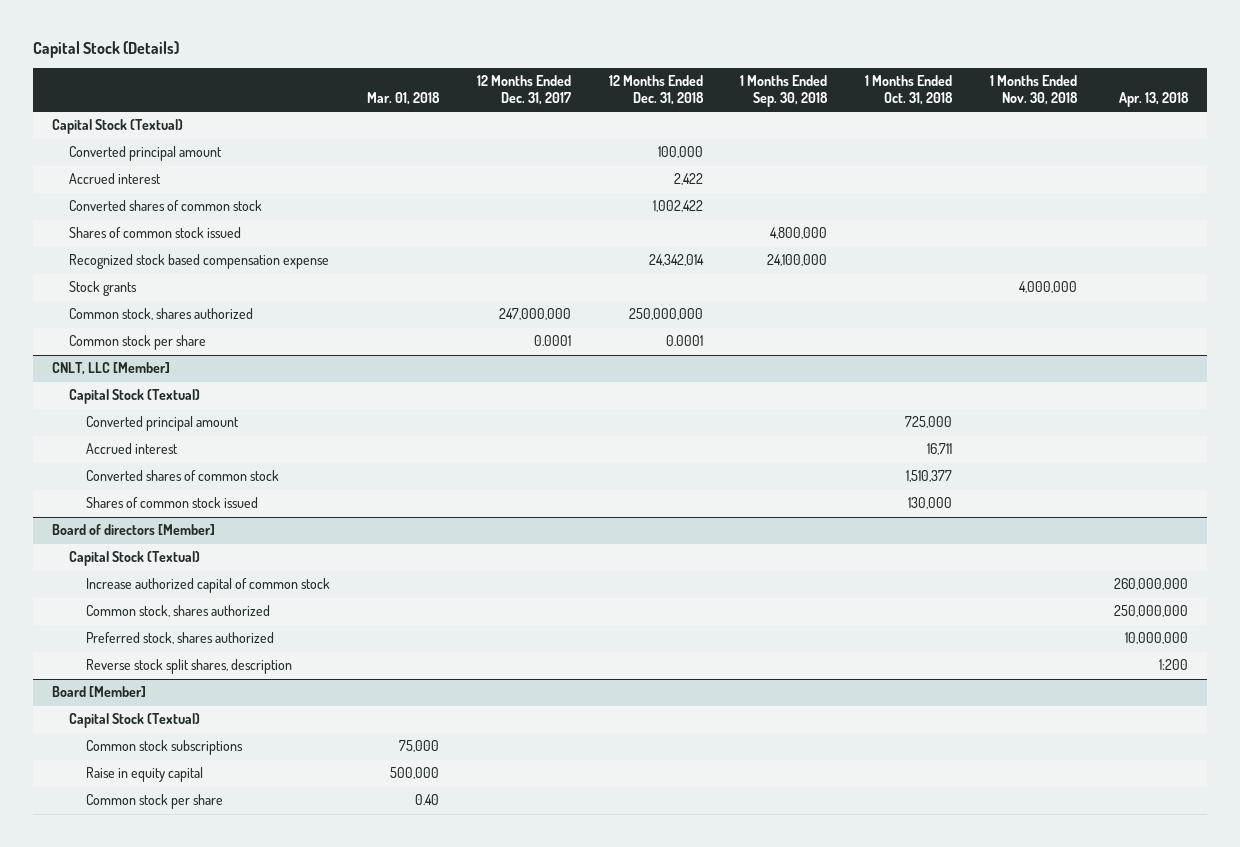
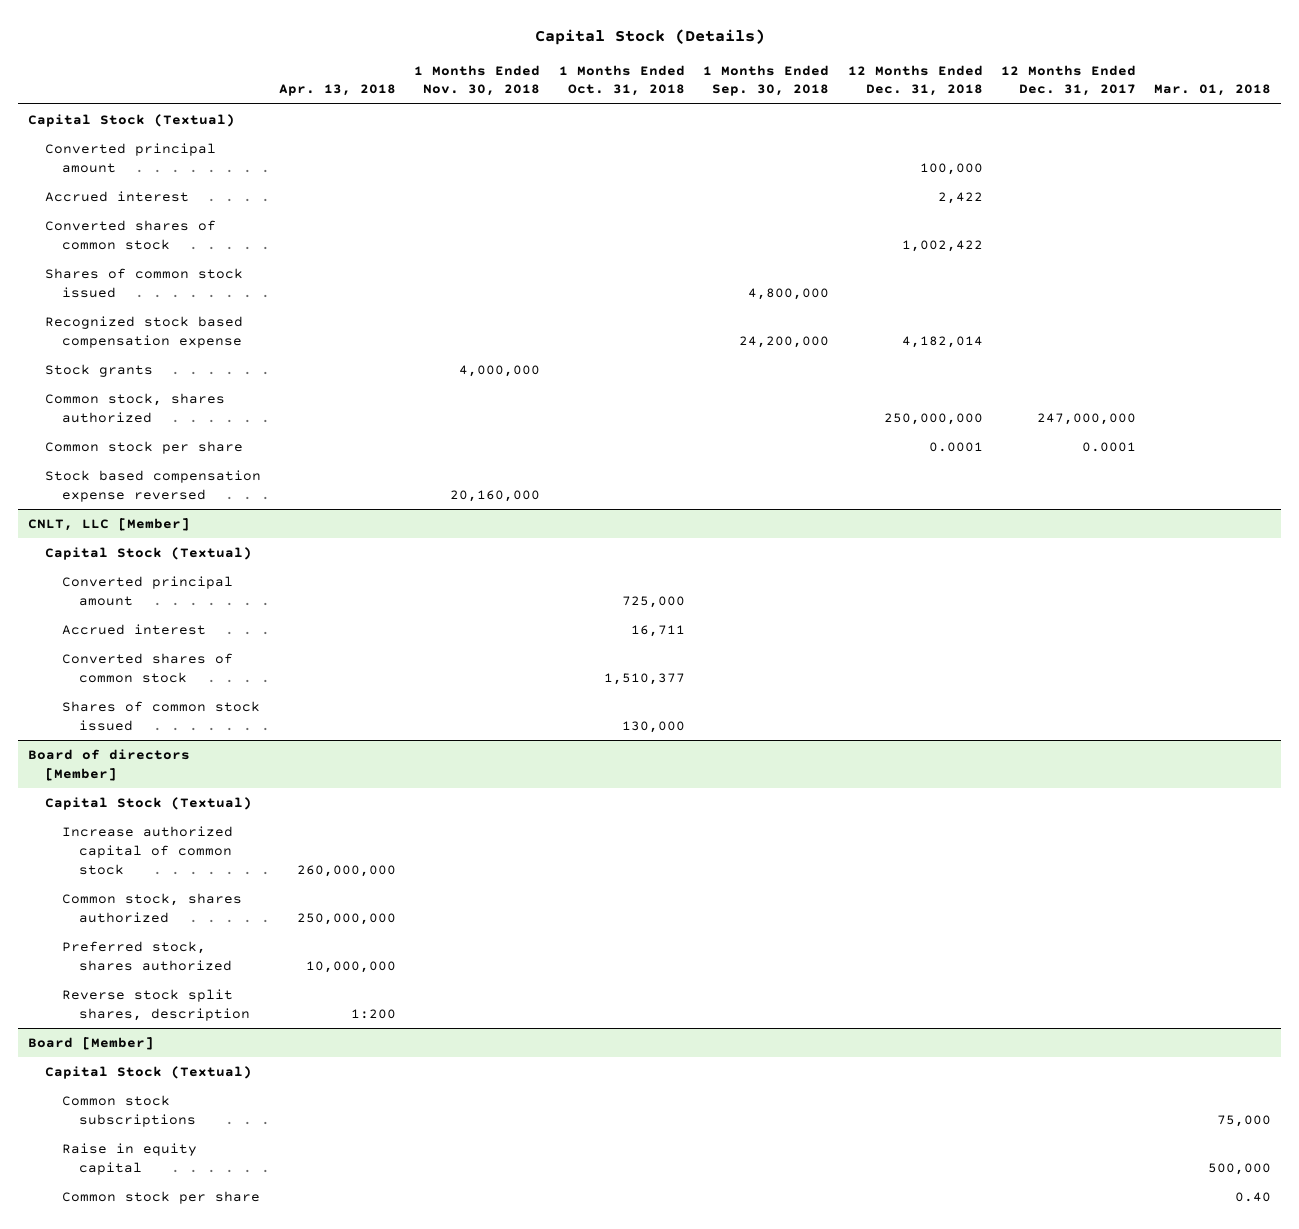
- | Mar. 01, 2018 | 12 Months Ended Dec. 31, 2017 | 12 Months Ended Dec. 31, 2018 | 1 Months Ended Sep. 30, 2018 | 1 Months Ended Oct. 31, 2018 | 1 Months Ended Nov. 30, 2018 | Apr. 13, 2018
+ | Apr. 13, 2018 | 1 Months Ended Nov. 30, 2018 | 1 Months Ended Oct. 31, 2018 | 1 Months Ended Sep. 30, 2018 | 12 Months Ended Dec. 31, 2018 | 12 Months Ended Dec. 31, 2017 | Mar. 01, 2018
- Recognized stock based compensation expense | | | 24,342,014 | 24,100,000 | | |
+ Recognized stock based compensation expense | | | | 24,200,000 | 4,182,014 | |
+ Stock based compensation expense reversed | | 20,160,000 | | | | |

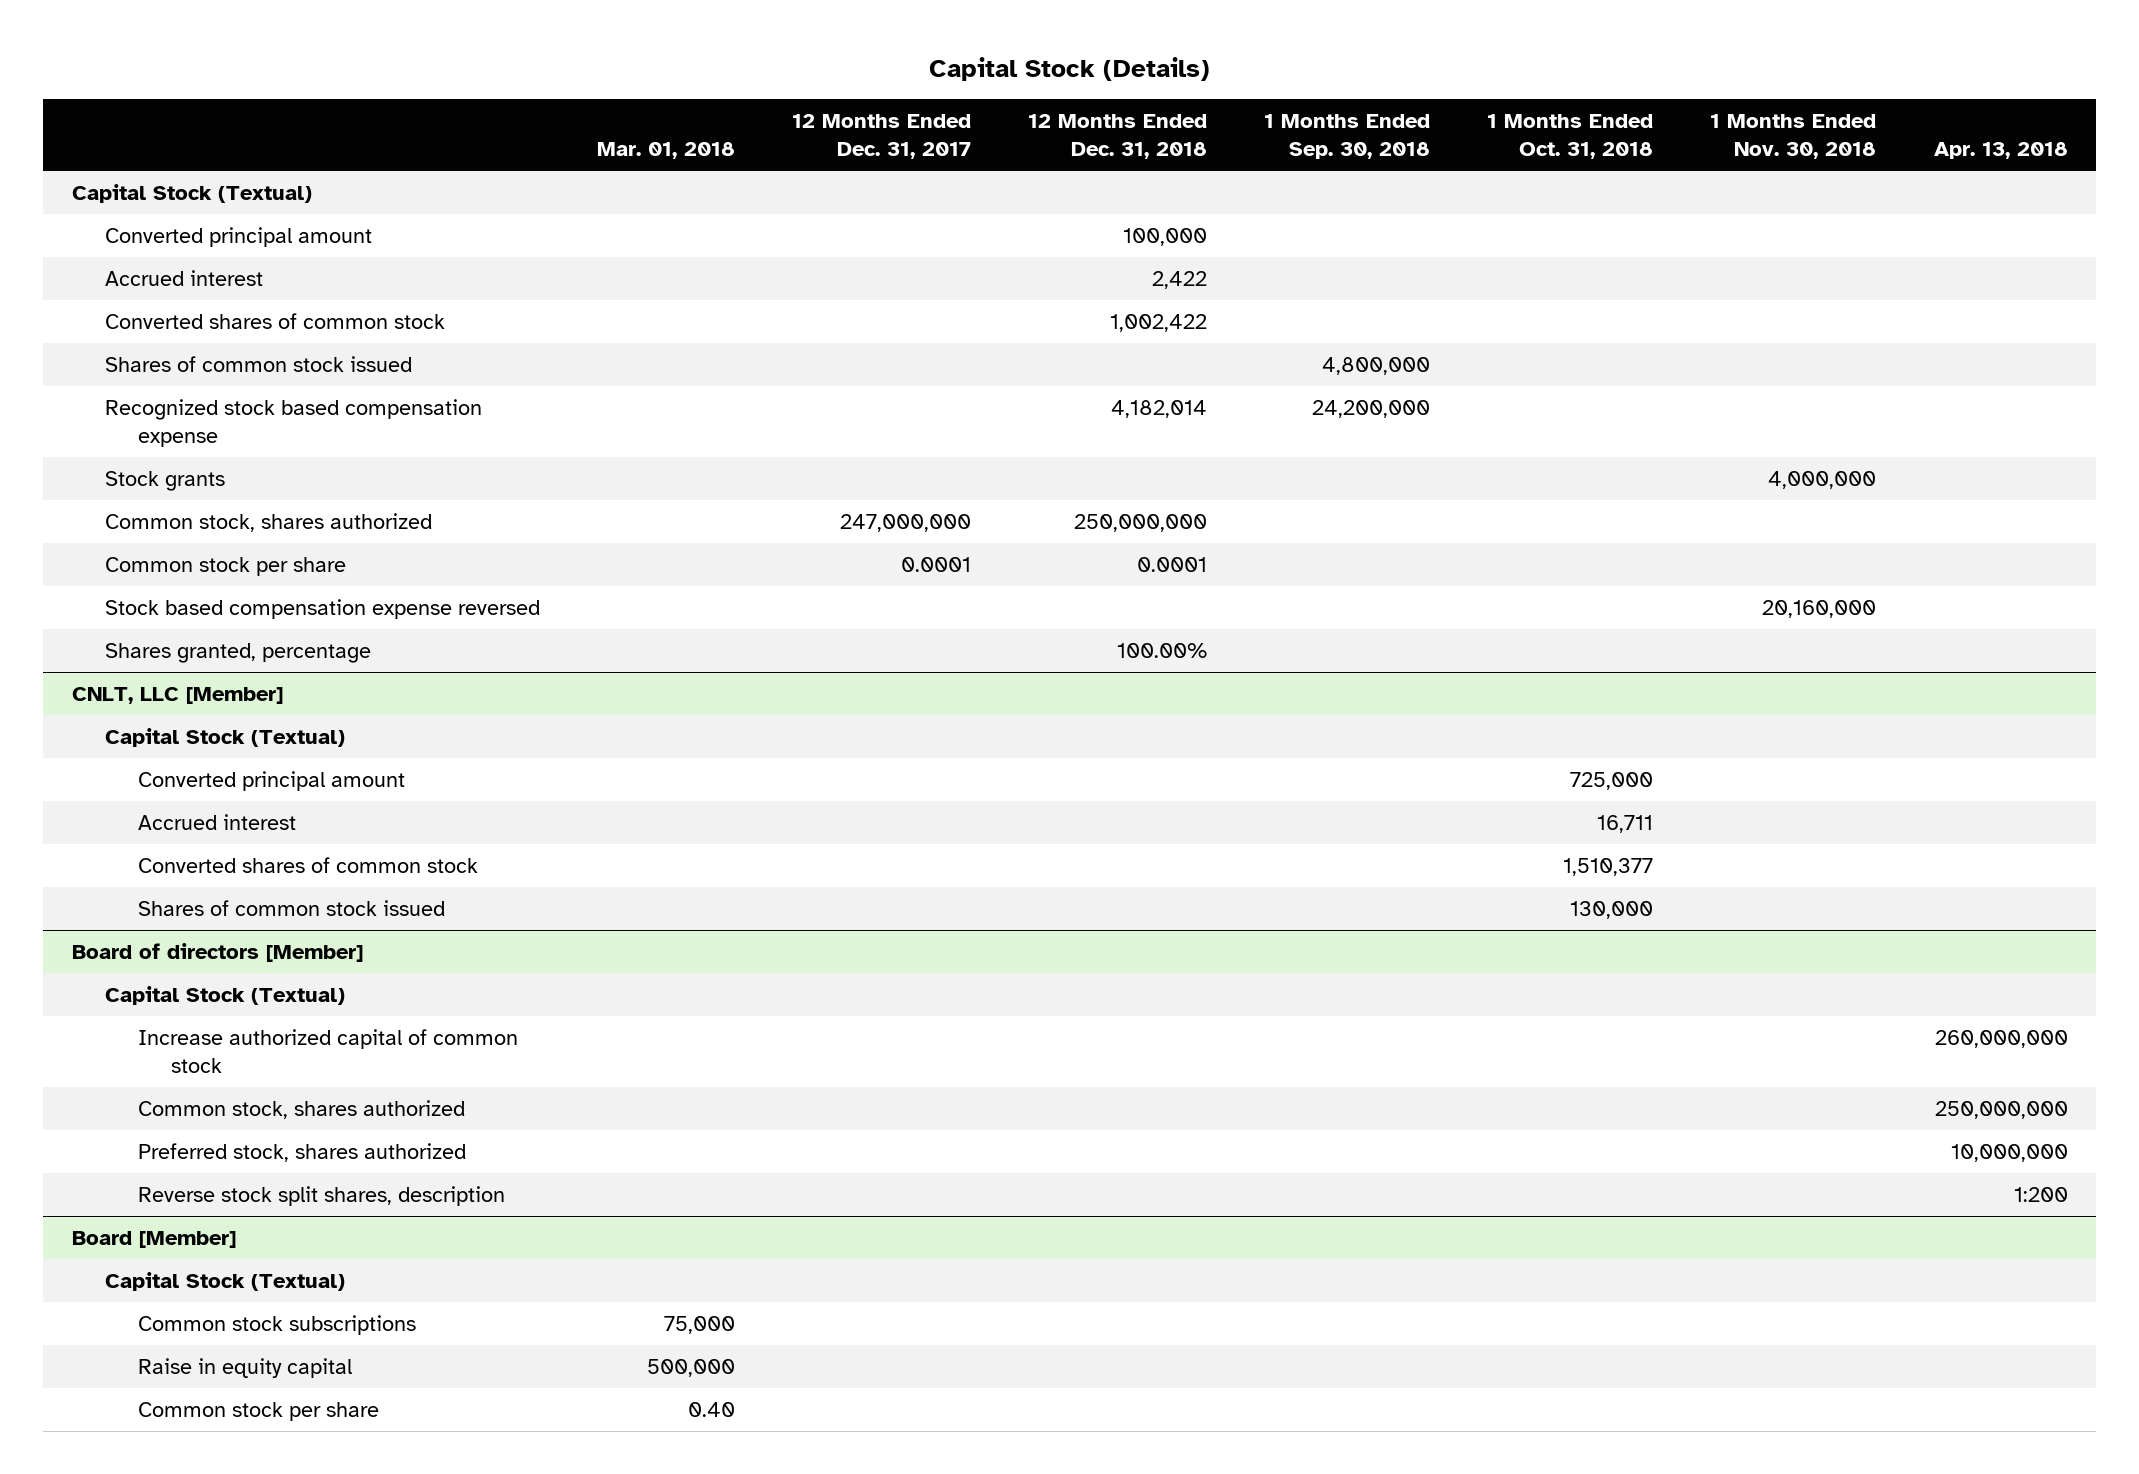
- | Apr. 13, 2018 | 1 Months Ended Nov. 30, 2018 | 1 Months Ended Oct. 31, 2018 | 1 Months Ended Sep. 30, 2018 | 12 Months Ended Dec. 31, 2018 | 12 Months Ended Dec. 31, 2017 | Mar. 01, 2018
+ | Mar. 01, 2018 | 12 Months Ended Dec. 31, 2017 | 12 Months Ended Dec. 31, 2018 | 1 Months Ended Sep. 30, 2018 | 1 Months Ended Oct. 31, 2018 | 1 Months Ended Nov. 30, 2018 | Apr. 13, 2018
+ Shares granted, percentage | | | 100.00% | | | |

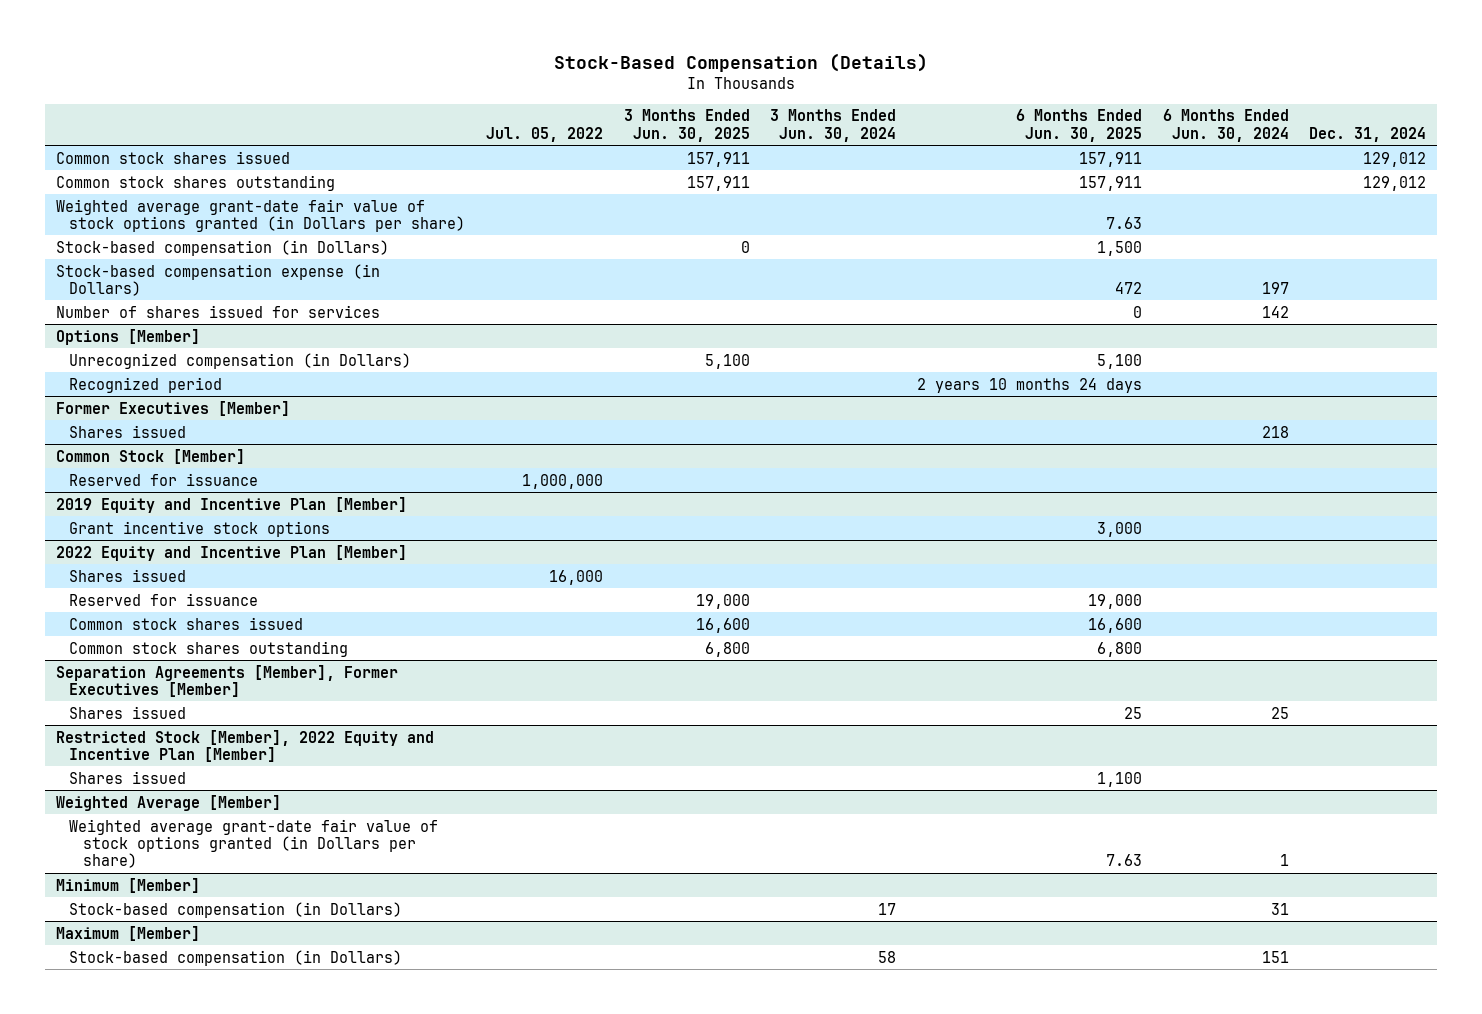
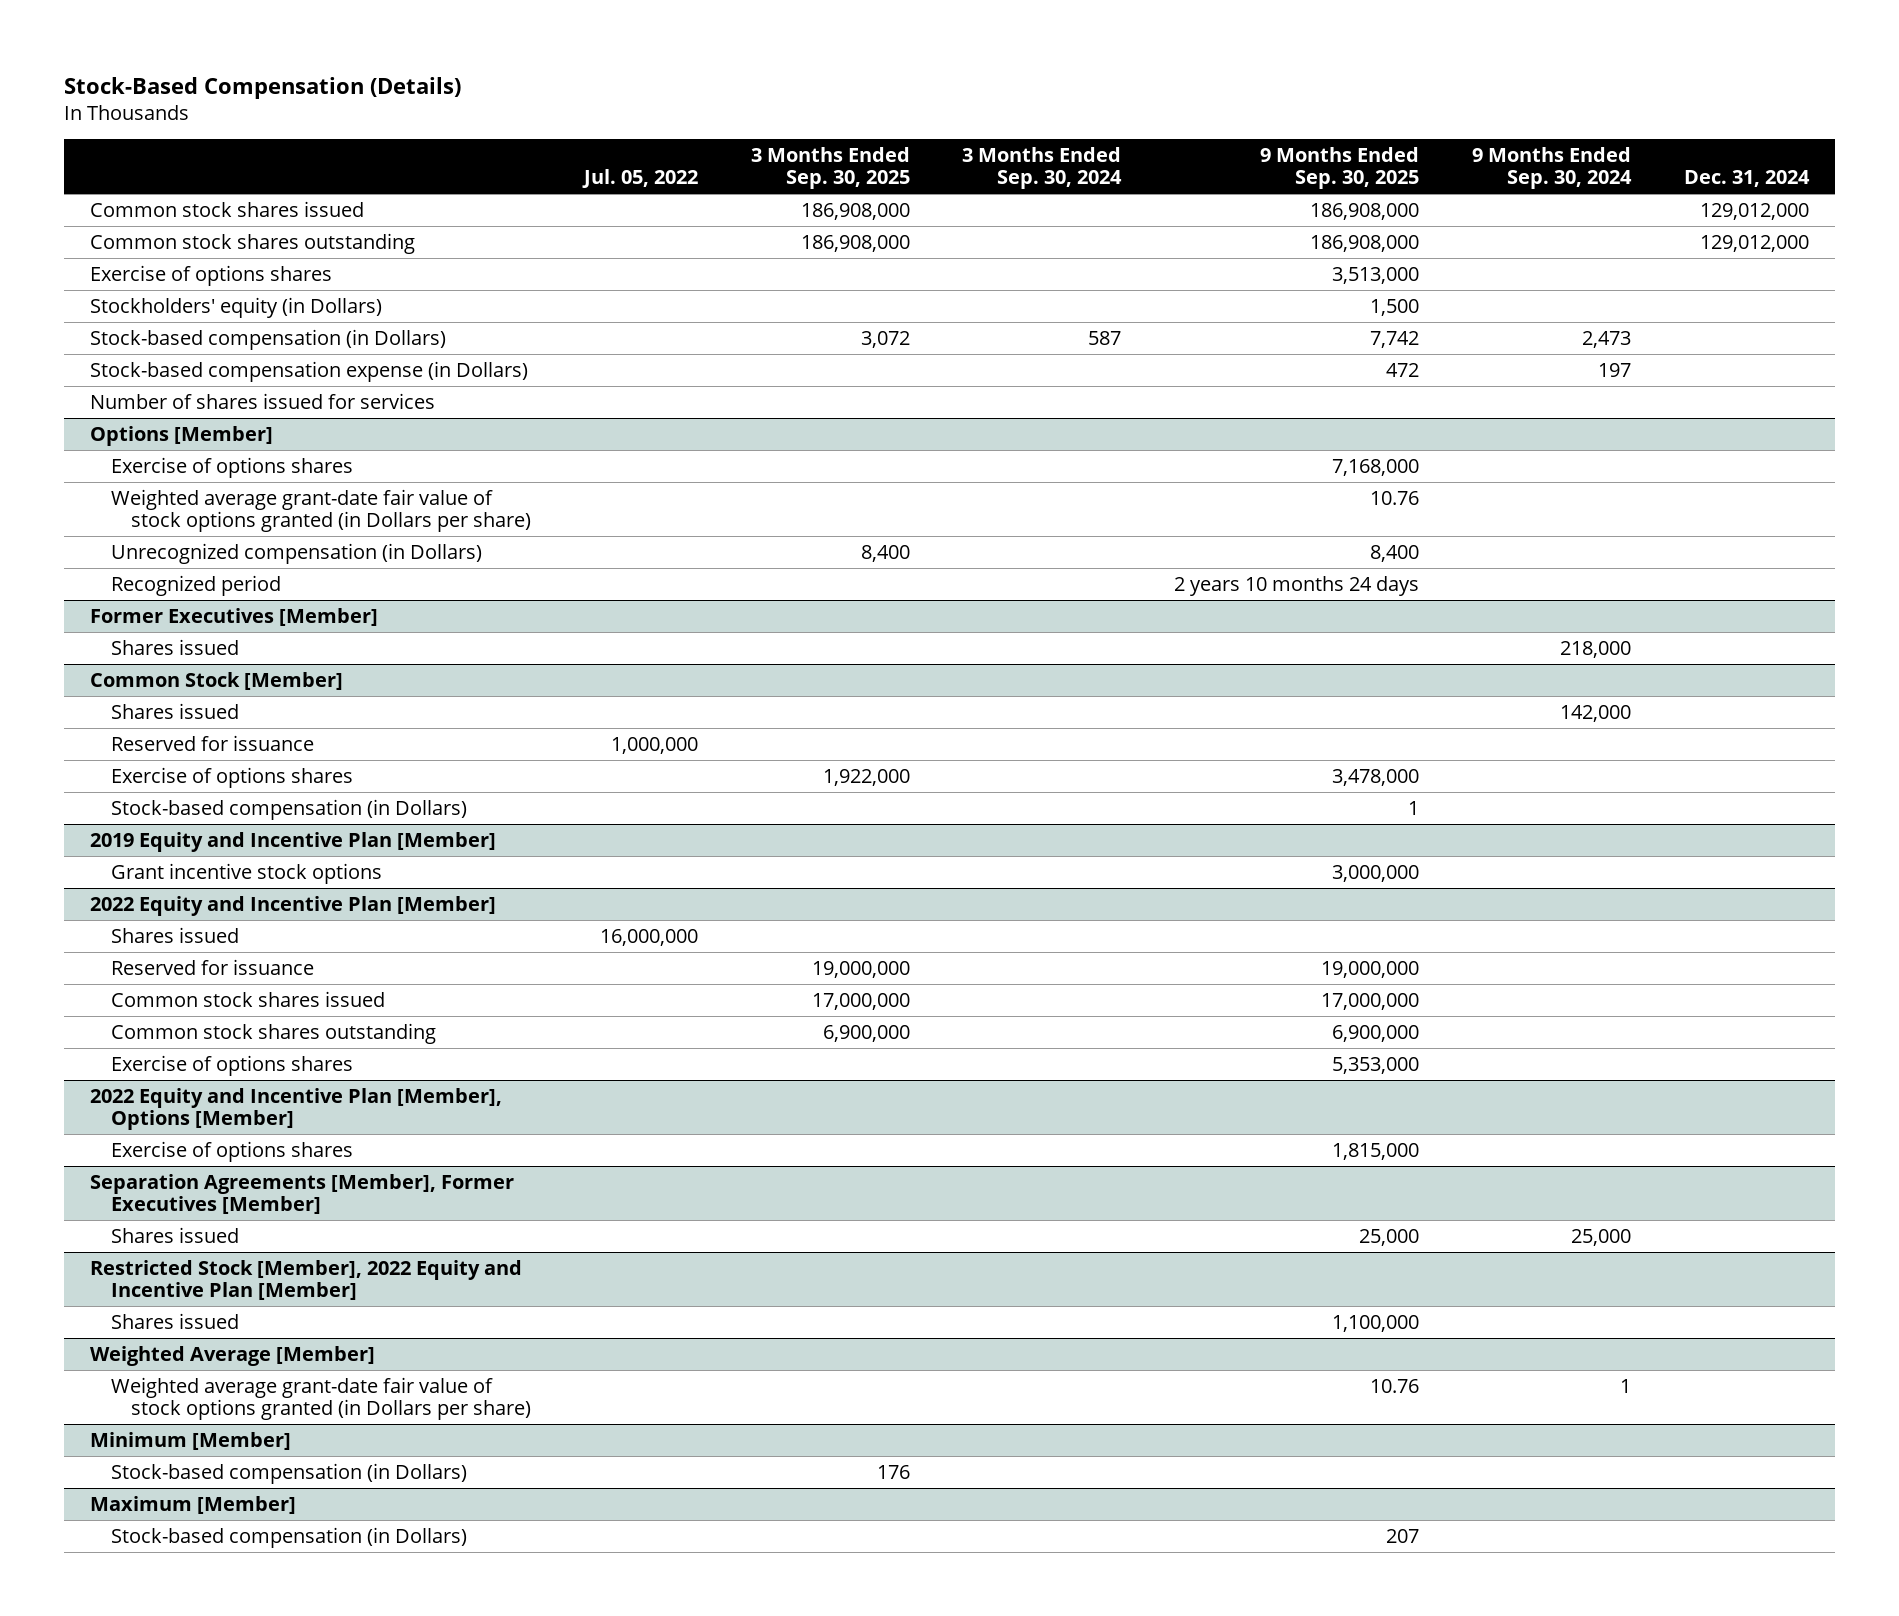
- | Jul. 05, 2022 | 3 Months Ended Jun. 30, 2025 | 3 Months Ended Jun. 30, 2024 | 6 Months Ended Jun. 30, 2025 | 6 Months Ended Jun. 30, 2024 | Dec. 31, 2024
+ | Jul. 05, 2022 | 3 Months Ended Sep. 30, 2025 | 3 Months Ended Sep. 30, 2024 | 9 Months Ended Sep. 30, 2025 | 9 Months Ended Sep. 30, 2024 | Dec. 31, 2024
- Common stock shares issued | | 157,911 | | 157,911 | | 129,012
- Common stock shares outstanding | | 157,911 | | 157,911 | | 129,012
- Weighted average grant-date fair value of stock options granted (in Dollars per share) | | | | 7.63 | |
+ Common stock shares issued | | 186,908,000 | | 186,908,000 | | 129,012,000
+ Common stock shares outstanding | | 186,908,000 | | 186,908,000 | | 129,012,000
+ Exercise of options shares | | | | 3,513,000 | |
+ Stockholders' equity (in Dollars) | | | | 1,500 | |
@ Options [Member]
+ Exercise of options shares | | | | 7,168,000 | |
+ Weighted average grant-date fair value of stock options granted (in Dollars per share) | | | | 10.76 | |
@ Common Stock [Member]
+ Shares issued | | | | | 142,000 |
+ Exercise of options shares | | 1,922,000 | | 3,478,000 | |
+ Stock-based compensation (in Dollars) | | | | 1 | |
@ 2022 Equity and Incentive Plan [Member]
- Shares issued | 16,000 | | | | |
+ Shares issued | 16,000,000 | | | | |
+ Exercise of options shares | | | | 5,353,000 | |
+ 2022 Equity and Incentive Plan [Member], Options [Member]
+ Exercise of options shares | | | | 1,815,000 | |

